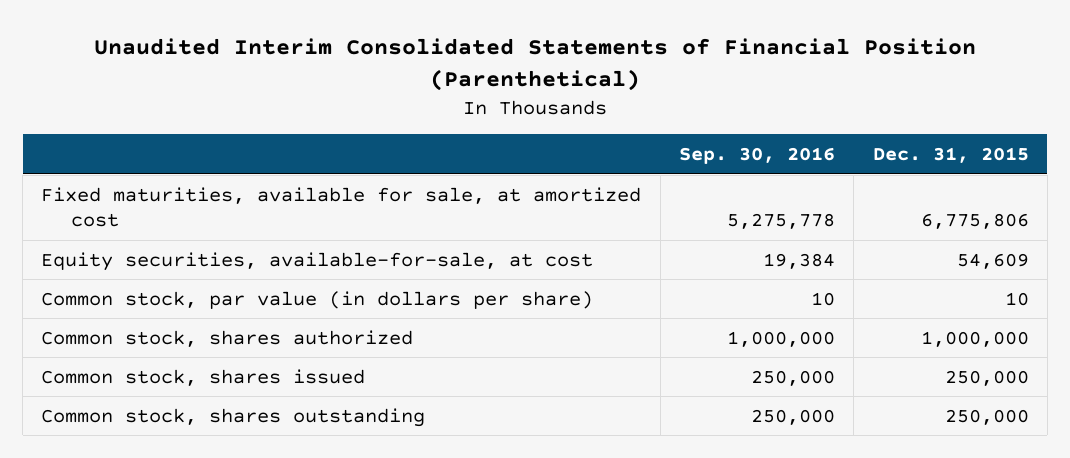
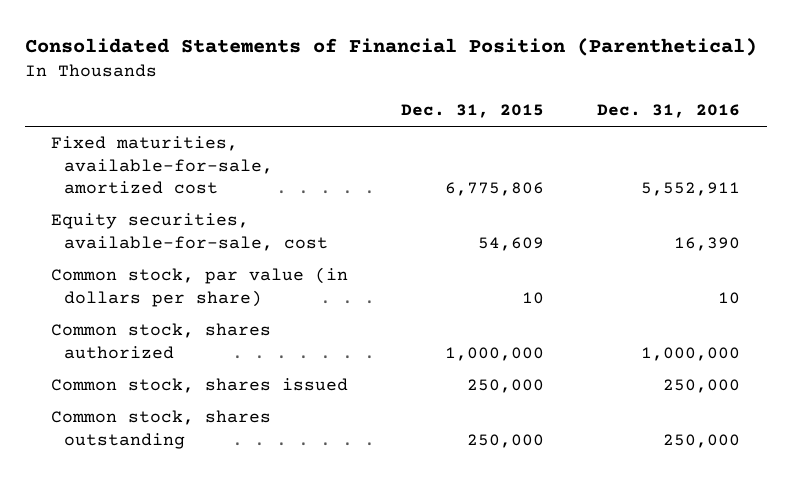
- Unaudited Interim Consolidated Statements of Financial Position (Parenthetical)
+ Consolidated Statements of Financial Position (Parenthetical)
- | Sep. 30, 2016 | Dec. 31, 2015
+ | Dec. 31, 2015 | Dec. 31, 2016
- Fixed maturities, available for sale, at amortized cost | 5,275,778 | 6,775,806
- Equity securities, available-for-sale, at cost | 19,384 | 54,609
+ Fixed maturities, available-for-sale, amortized cost | 6,775,806 | 5,552,911
+ Equity securities, available-for-sale, cost | 54,609 | 16,390

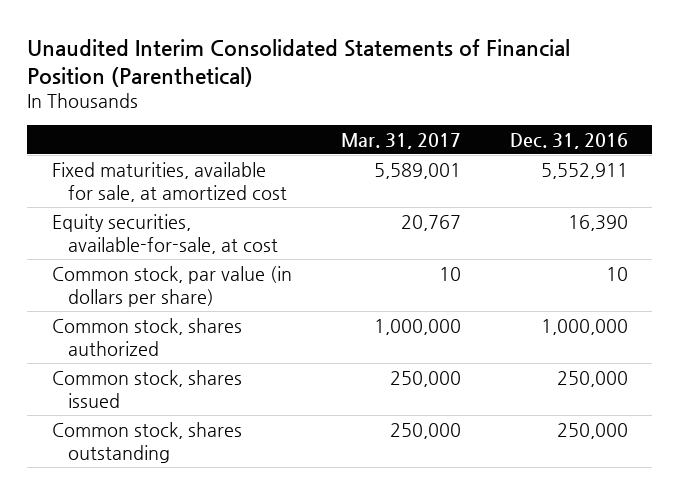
- Consolidated Statements of Financial Position (Parenthetical)
+ Unaudited Interim Consolidated Statements of Financial Position (Parenthetical)
- | Dec. 31, 2015 | Dec. 31, 2016
+ | Mar. 31, 2017 | Dec. 31, 2016
- Fixed maturities, available-for-sale, amortized cost | 6,775,806 | 5,552,911
- Equity securities, available-for-sale, cost | 54,609 | 16,390
+ Fixed maturities, available for sale, at amortized cost | 5,589,001 | 5,552,911
+ Equity securities, available-for-sale, at cost | 20,767 | 16,390

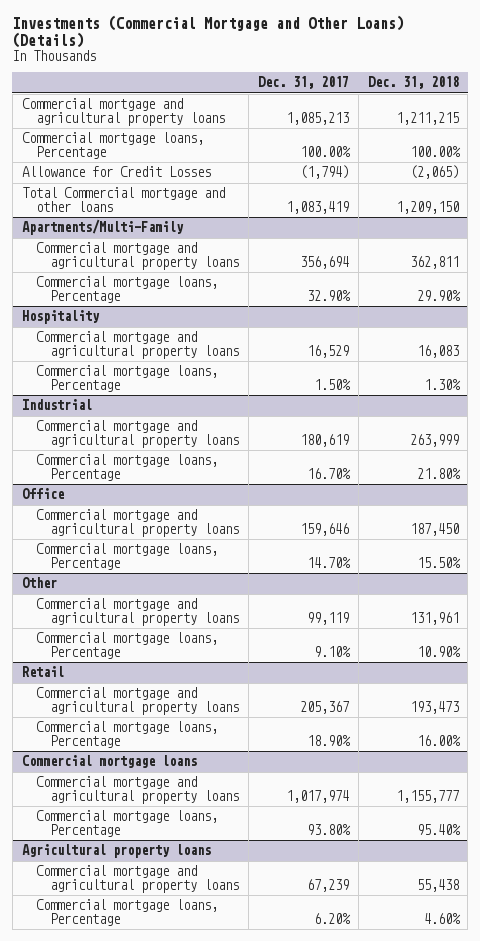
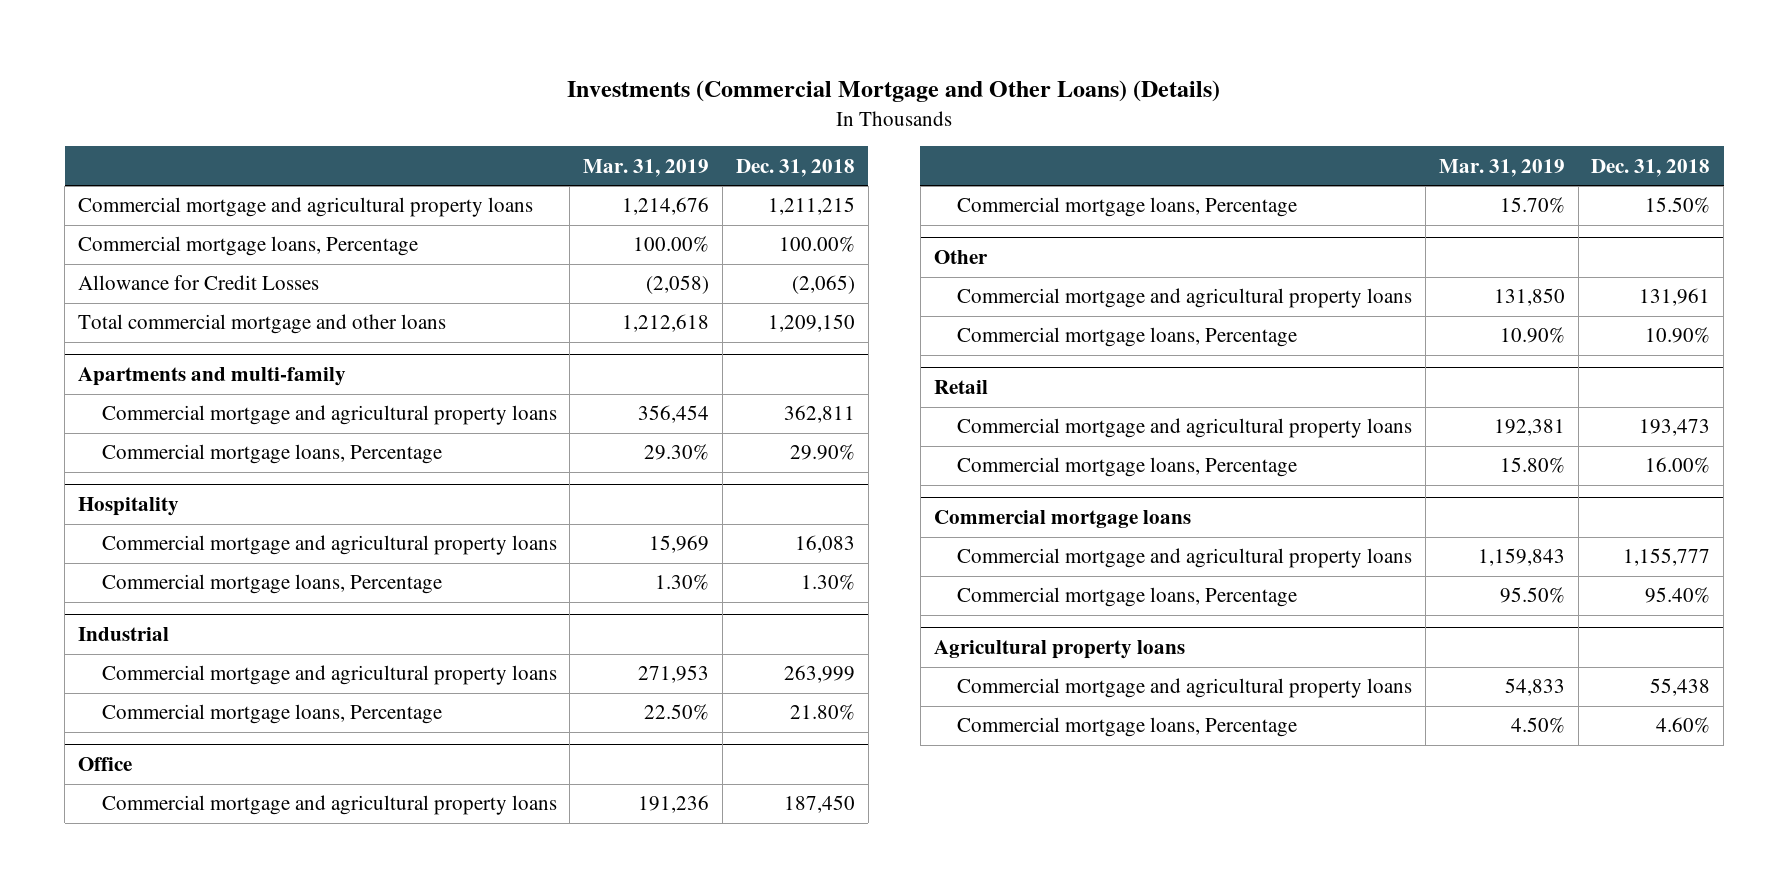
- | Dec. 31, 2017 | Dec. 31, 2018
+ | Mar. 31, 2019 | Dec. 31, 2018
- Total Commercial mortgage and other loans | 1,083,419 | 1,209,150
- Apartments/Multi-Family
+ Total commercial mortgage and other loans | 1,212,618 | 1,209,150
+ Apartments and multi-family

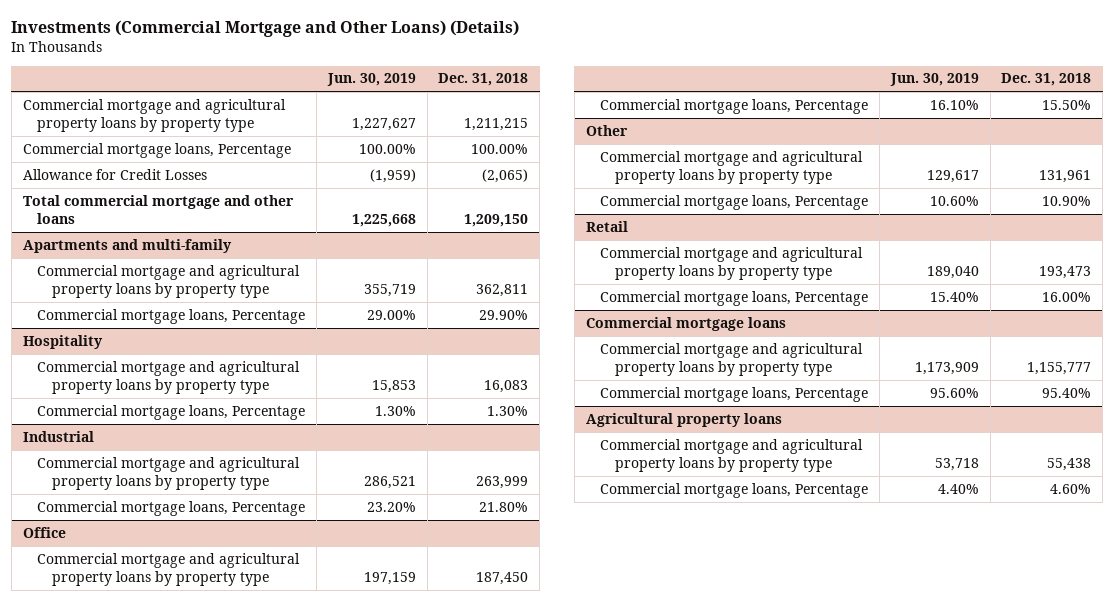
- | Mar. 31, 2019 | Dec. 31, 2018
+ | Jun. 30, 2019 | Dec. 31, 2018
- Commercial mortgage and agricultural property loans | 1,214,676 | 1,211,215
+ Commercial mortgage and agricultural property loans by property type | 1,227,627 | 1,211,215
@ Apartments and multi-family
- Commercial mortgage and agricultural property loans | 356,454 | 362,811
+ Commercial mortgage and agricultural property loans by property type | 355,719 | 362,811
@ Hospitality
- Commercial mortgage and agricultural property loans | 15,969 | 16,083
+ Commercial mortgage and agricultural property loans by property type | 15,853 | 16,083
@ Industrial
- Commercial mortgage and agricultural property loans | 271,953 | 263,999
+ Commercial mortgage and agricultural property loans by property type | 286,521 | 263,999
@ Office
- Commercial mortgage and agricultural property loans | 191,236 | 187,450
+ Commercial mortgage and agricultural property loans by property type | 197,159 | 187,450
@ Other
- Commercial mortgage and agricultural property loans | 131,850 | 131,961
+ Commercial mortgage and agricultural property loans by property type | 129,617 | 131,961
@ Retail
- Commercial mortgage and agricultural property loans | 192,381 | 193,473
+ Commercial mortgage and agricultural property loans by property type | 189,040 | 193,473
@ Commercial mortgage loans
- Commercial mortgage and agricultural property loans | 1,159,843 | 1,155,777
+ Commercial mortgage and agricultural property loans by property type | 1,173,909 | 1,155,777
@ Agricultural property loans
- Commercial mortgage and agricultural property loans | 54,833 | 55,438
+ Commercial mortgage and agricultural property loans by property type | 53,718 | 55,438

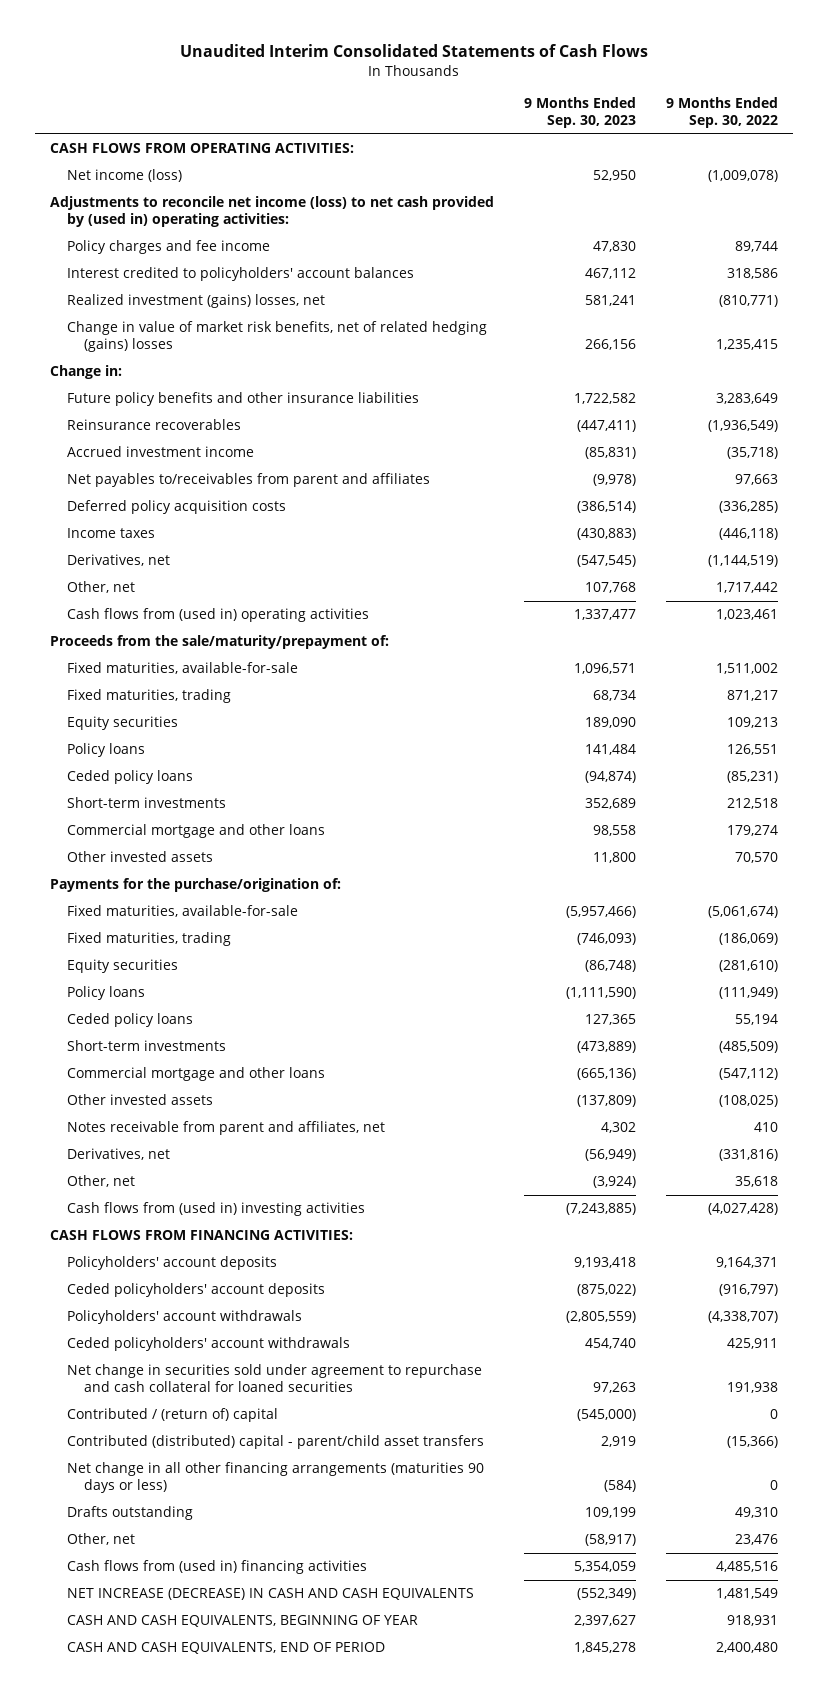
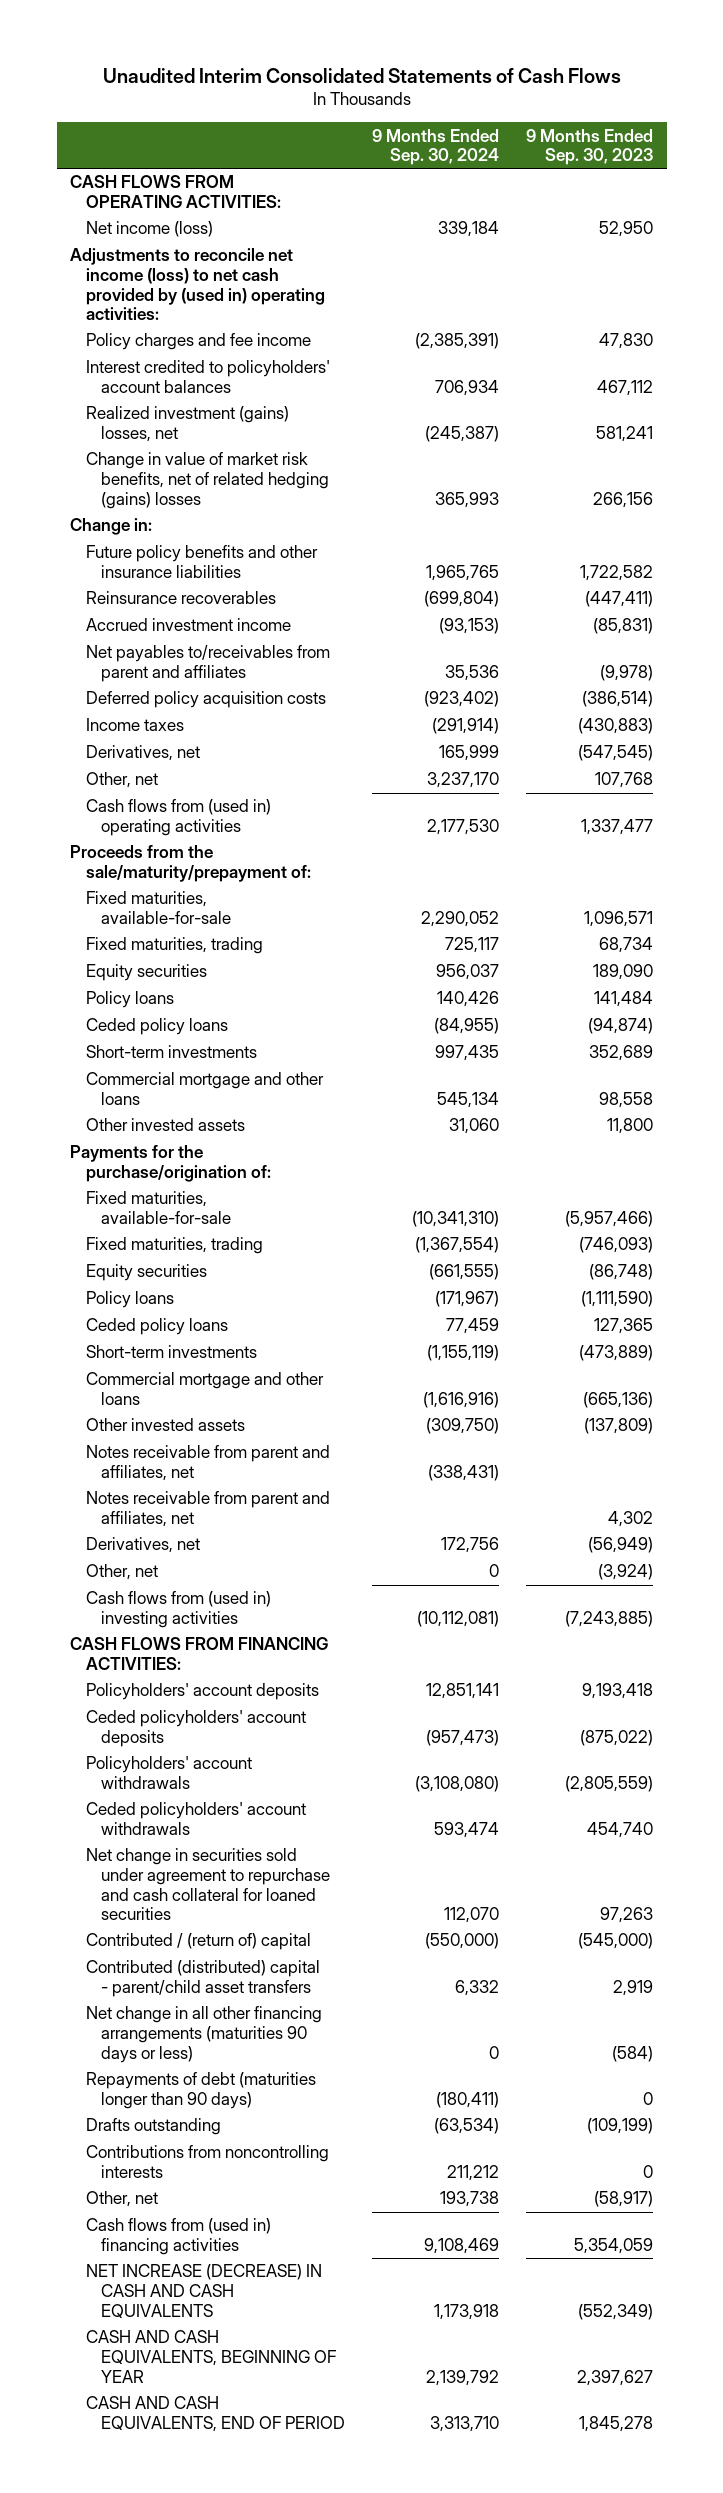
- | 9 Months Ended Sep. 30, 2023 | 9 Months Ended Sep. 30, 2022
+ | 9 Months Ended Sep. 30, 2024 | 9 Months Ended Sep. 30, 2023
+ Notes receivable from parent and affiliates, net | (338,431) |
- Drafts outstanding | 109,199 | 49,310
+ Repayments of debt (maturities longer than 90 days) | (180,411) | 0
+ Drafts outstanding | (63,534) | (109,199)
+ Contributions from noncontrolling interests | 211,212 | 0

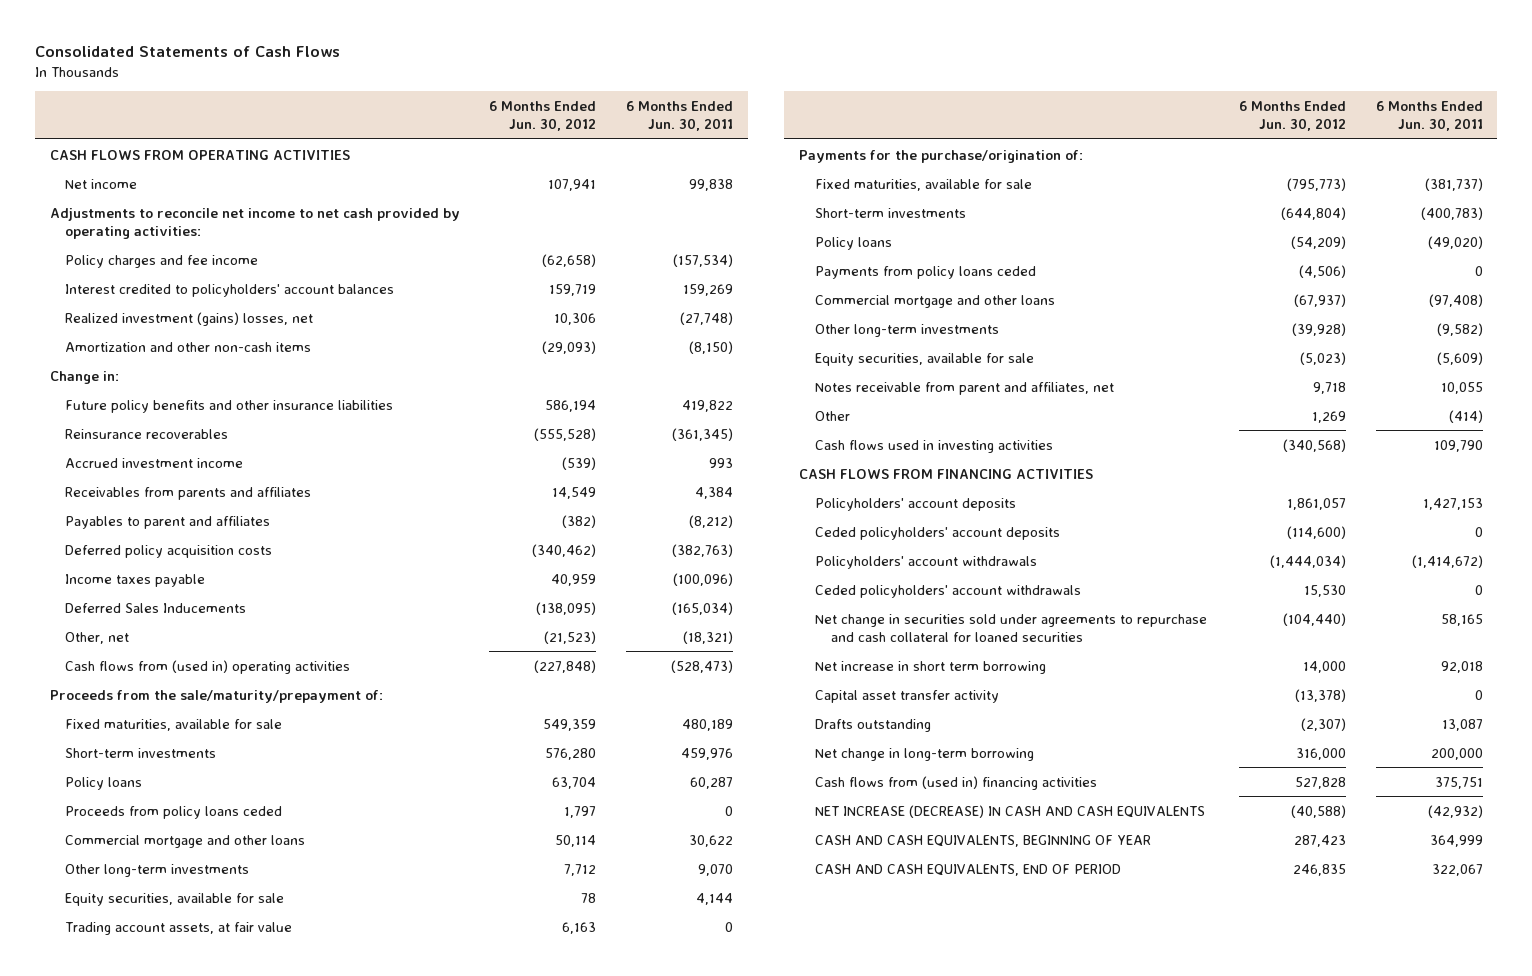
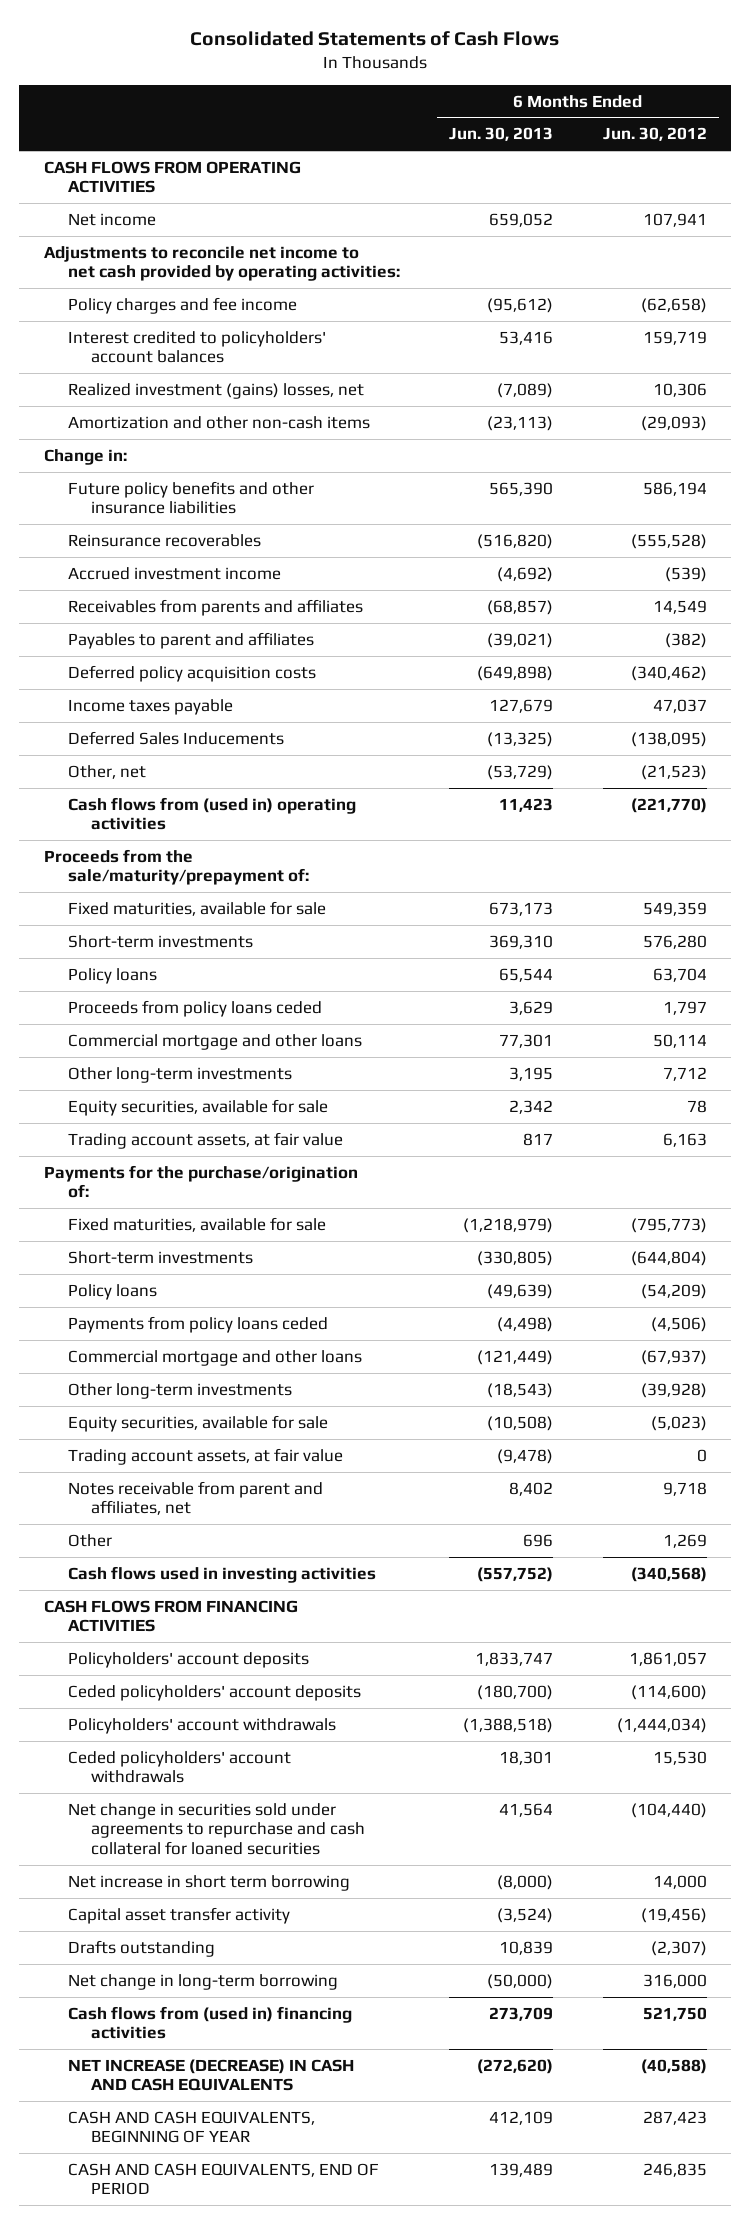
- | 6 Months Ended Jun. 30, 2012 | 6 Months Ended Jun. 30, 2011
+ | 6 Months Ended Jun. 30, 2013 | 6 Months Ended Jun. 30, 2012
- Income taxes payable | 40,959 | (100,096)
+ Income taxes payable | 127,679 | 47,037
- Cash flows from (used in) operating activities | (227,848) | (528,473)
+ Cash flows from (used in) operating activities | 11,423 | (221,770)
+ Trading account assets, at fair value | (9,478) | 0
- Capital asset transfer activity | (13,378) | 0
+ Capital asset transfer activity | (3,524) | (19,456)
- Cash flows from (used in) financing activities | 527,828 | 375,751
+ Cash flows from (used in) financing activities | 273,709 | 521,750

